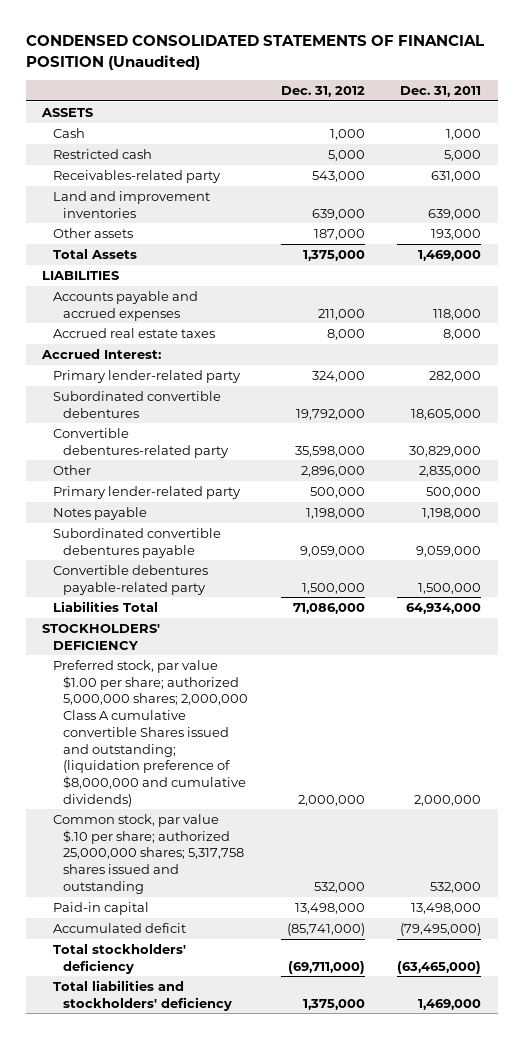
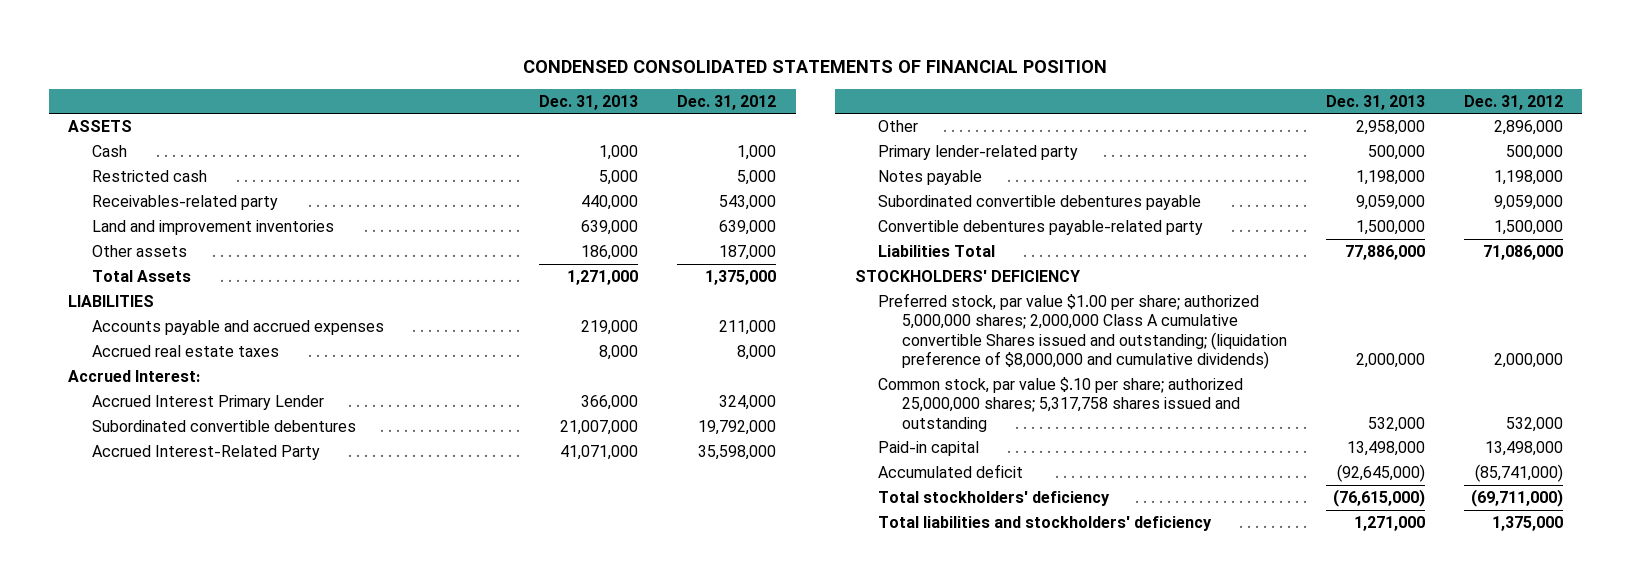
- CONDENSED CONSOLIDATED STATEMENTS OF FINANCIAL POSITION (Unaudited)
+ CONDENSED CONSOLIDATED STATEMENTS OF FINANCIAL POSITION
- | Dec. 31, 2012 | Dec. 31, 2011
+ | Dec. 31, 2013 | Dec. 31, 2012
- Primary lender-related party | 324,000 | 282,000
+ Accrued Interest Primary Lender | 366,000 | 324,000
- Convertible debentures-related party | 35,598,000 | 30,829,000
+ Accrued Interest-Related Party | 41,071,000 | 35,598,000

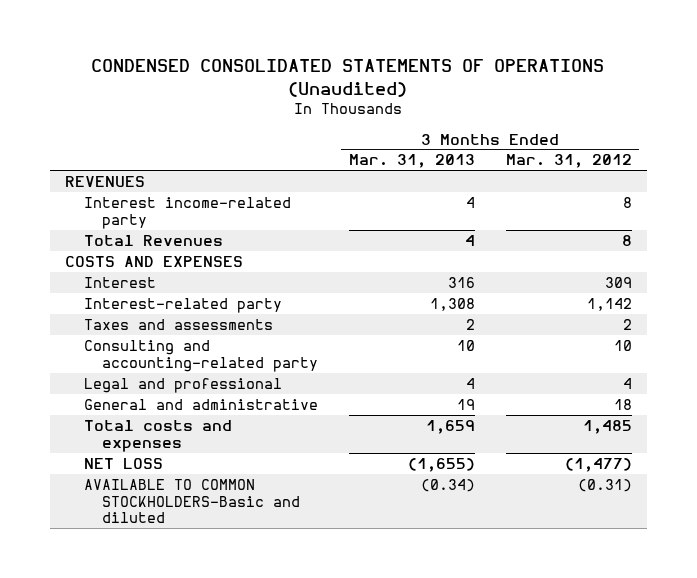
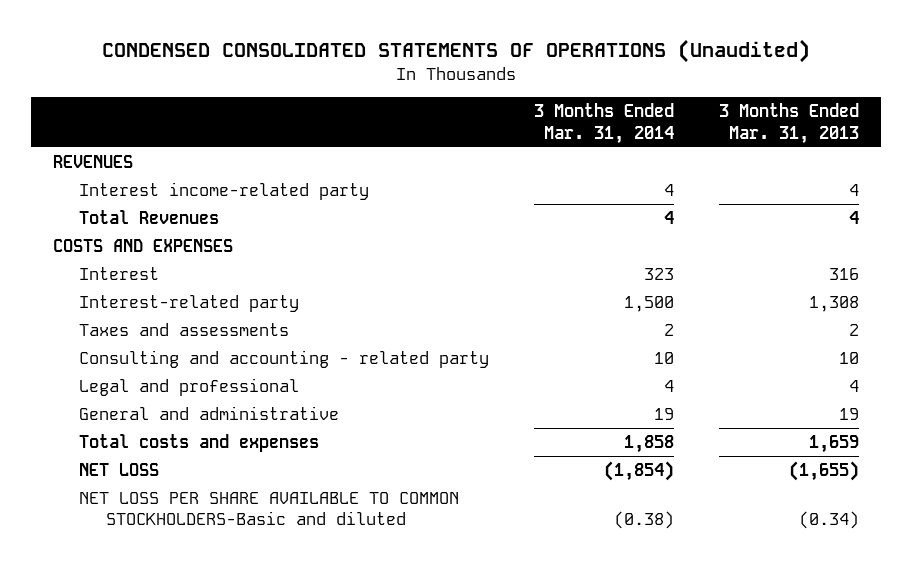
- | 3 Months Ended Mar. 31, 2013 | 3 Months Ended Mar. 31, 2012
+ | 3 Months Ended Mar. 31, 2014 | 3 Months Ended Mar. 31, 2013
- Consulting and accounting-related party | 10 | 10
+ Consulting and accounting - related party | 10 | 10
- AVAILABLE TO COMMON STOCKHOLDERS-Basic and diluted | (0.34) | (0.31)
+ NET LOSS PER SHARE AVAILABLE TO COMMON STOCKHOLDERS-Basic and diluted | (0.38) | (0.34)

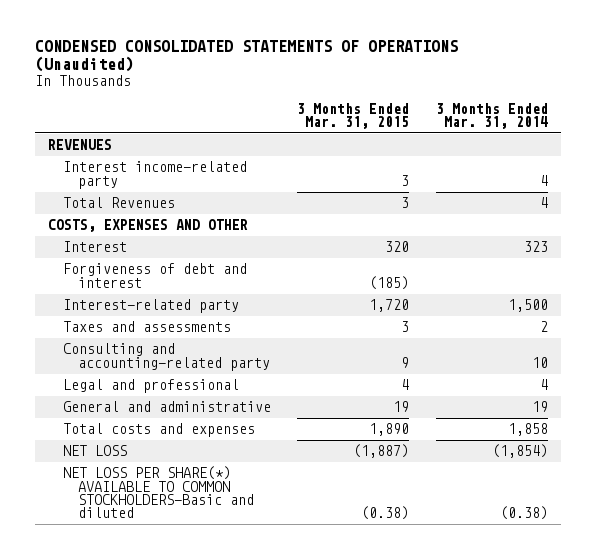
- | 3 Months Ended Mar. 31, 2014 | 3 Months Ended Mar. 31, 2013
+ | 3 Months Ended Mar. 31, 2015 | 3 Months Ended Mar. 31, 2014
- COSTS AND EXPENSES
+ COSTS, EXPENSES AND OTHER
+ Forgiveness of debt and interest | (185) |
- Consulting and accounting - related party | 10 | 10
+ Consulting and accounting-related party | 9 | 10
- NET LOSS PER SHARE AVAILABLE TO COMMON STOCKHOLDERS-Basic and diluted | (0.38) | (0.34)
+ NET LOSS PER SHARE(*) AVAILABLE TO COMMON STOCKHOLDERS-Basic and diluted | (0.38) | (0.38)

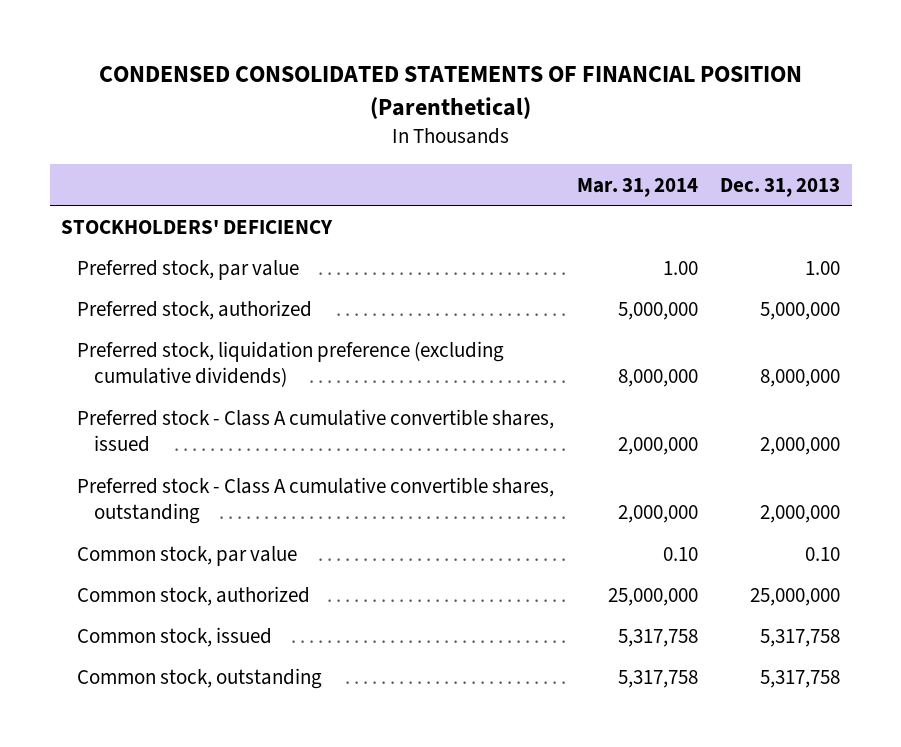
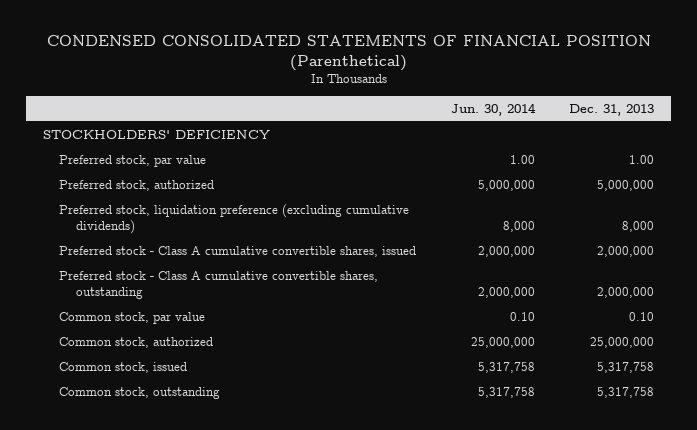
- | Mar. 31, 2014 | Dec. 31, 2013
+ | Jun. 30, 2014 | Dec. 31, 2013
- Preferred stock, liquidation preference (excluding cumulative dividends) | 8,000,000 | 8,000,000
+ Preferred stock, liquidation preference (excluding cumulative dividends) | 8,000 | 8,000

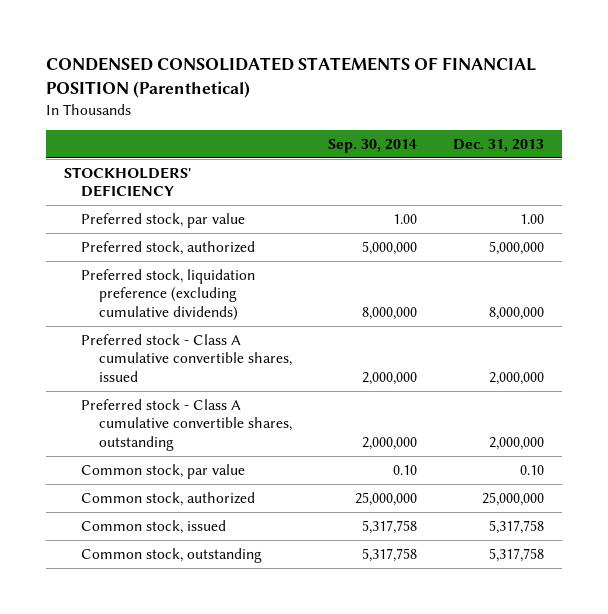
- | Jun. 30, 2014 | Dec. 31, 2013
+ | Sep. 30, 2014 | Dec. 31, 2013
- Preferred stock, liquidation preference (excluding cumulative dividends) | 8,000 | 8,000
+ Preferred stock, liquidation preference (excluding cumulative dividends) | 8,000,000 | 8,000,000

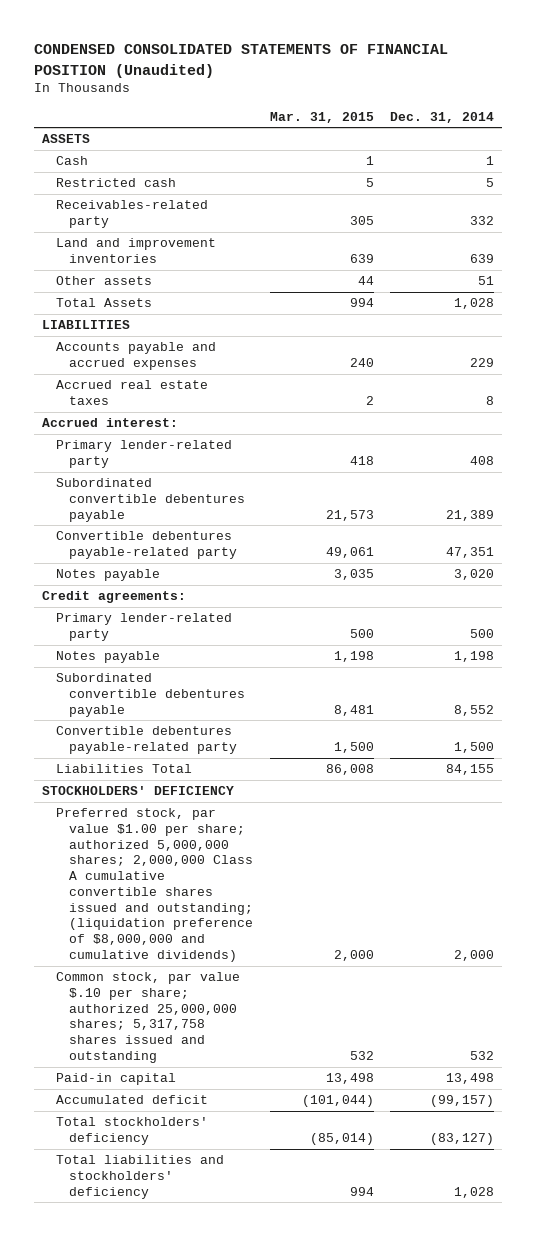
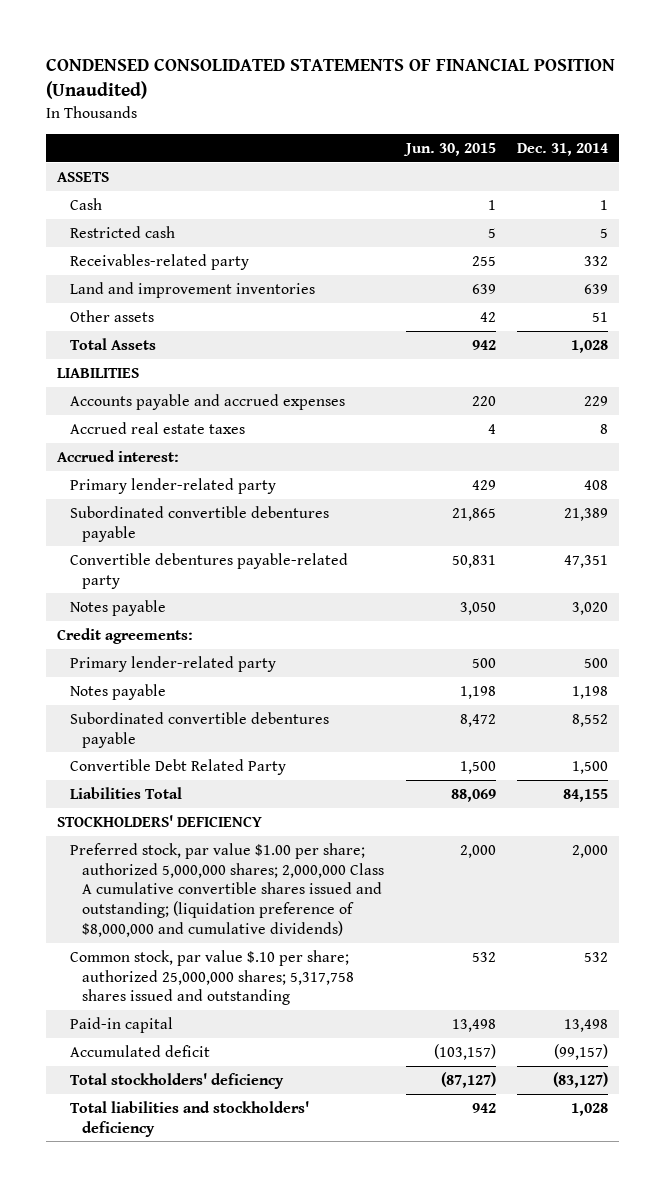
- | Mar. 31, 2015 | Dec. 31, 2014
+ | Jun. 30, 2015 | Dec. 31, 2014
- Convertible debentures payable-related party | 1,500 | 1,500
+ Convertible Debt Related Party | 1,500 | 1,500

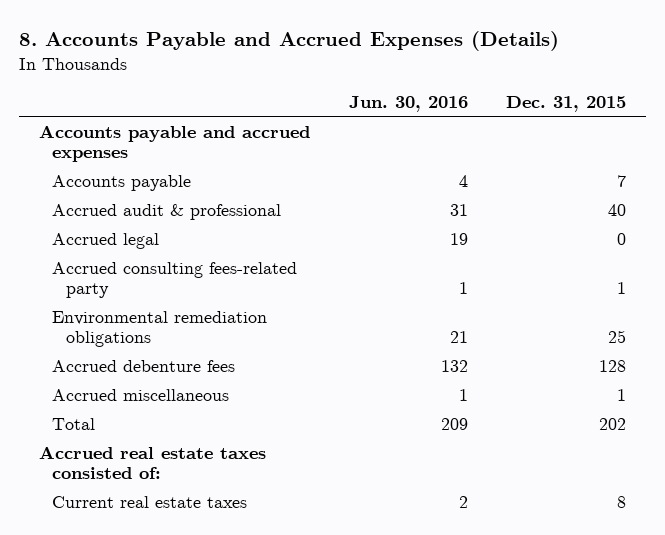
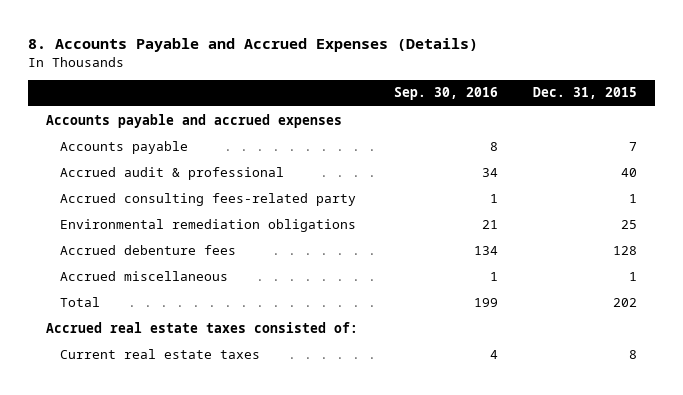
- | Jun. 30, 2016 | Dec. 31, 2015
+ | Sep. 30, 2016 | Dec. 31, 2015
- Accrued legal | 19 | 0

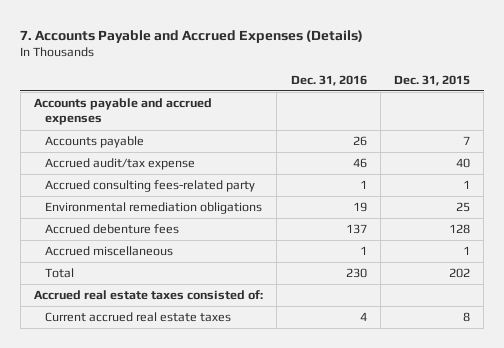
- 8. Accounts Payable and Accrued Expenses (Details)
+ 7. Accounts Payable and Accrued Expenses (Details)
- | Sep. 30, 2016 | Dec. 31, 2015
+ | Dec. 31, 2016 | Dec. 31, 2015
- Accrued audit & professional | 34 | 40
+ Accrued audit/tax expense | 46 | 40
- Current real estate taxes | 4 | 8
+ Current accrued real estate taxes | 4 | 8

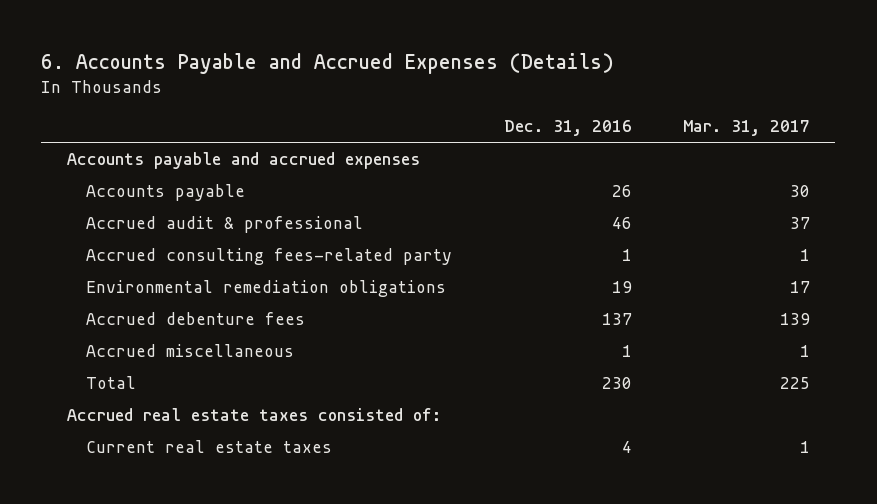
- 7. Accounts Payable and Accrued Expenses (Details)
+ 6. Accounts Payable and Accrued Expenses (Details)
- | Dec. 31, 2016 | Dec. 31, 2015
+ | Dec. 31, 2016 | Mar. 31, 2017
- Accrued audit/tax expense | 46 | 40
+ Accrued audit & professional | 46 | 37
- Current accrued real estate taxes | 4 | 8
+ Current real estate taxes | 4 | 1

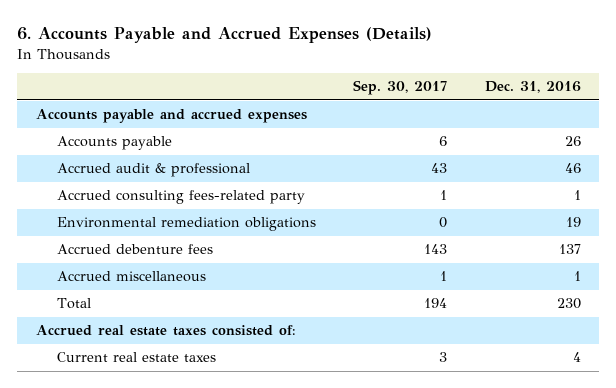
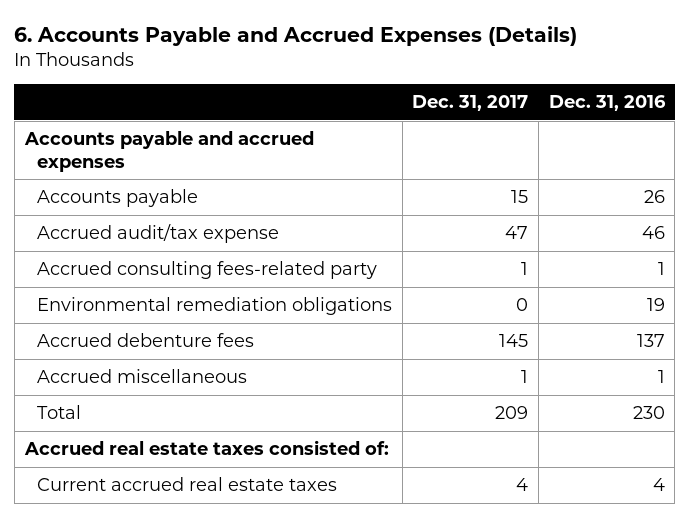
- | Sep. 30, 2017 | Dec. 31, 2016
+ | Dec. 31, 2017 | Dec. 31, 2016
- Accrued audit & professional | 43 | 46
+ Accrued audit/tax expense | 47 | 46
- Current real estate taxes | 3 | 4
+ Current accrued real estate taxes | 4 | 4

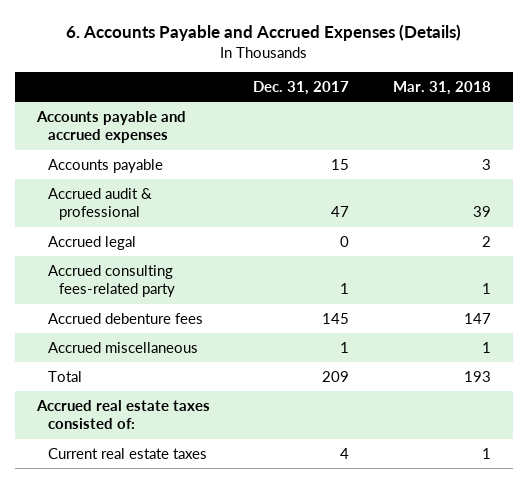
- | Dec. 31, 2017 | Dec. 31, 2016
+ | Dec. 31, 2017 | Mar. 31, 2018
- Accrued audit/tax expense | 47 | 46
+ Accrued audit & professional | 47 | 39
+ Accrued legal | 0 | 2
- Environmental remediation obligations | 0 | 19
- Current accrued real estate taxes | 4 | 4
+ Current real estate taxes | 4 | 1

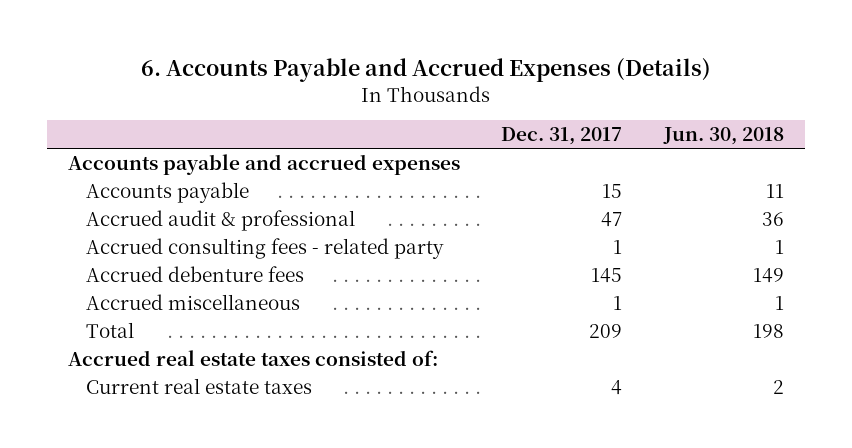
- | Dec. 31, 2017 | Mar. 31, 2018
+ | Dec. 31, 2017 | Jun. 30, 2018
- Accrued legal | 0 | 2
- Accrued consulting fees-related party | 1 | 1
+ Accrued consulting fees - related party | 1 | 1

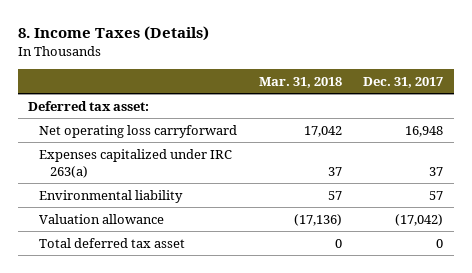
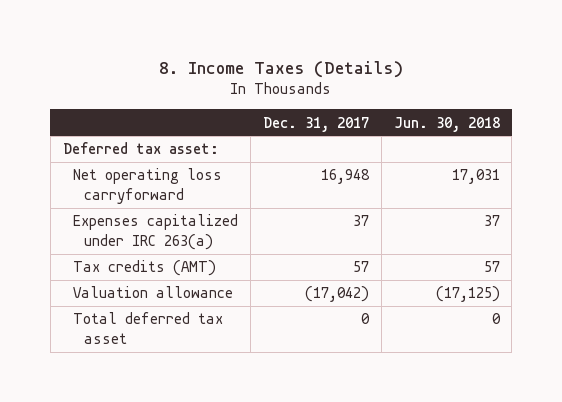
- | Mar. 31, 2018 | Dec. 31, 2017
+ | Dec. 31, 2017 | Jun. 30, 2018
- Environmental liability | 57 | 57
+ Tax credits (AMT) | 57 | 57

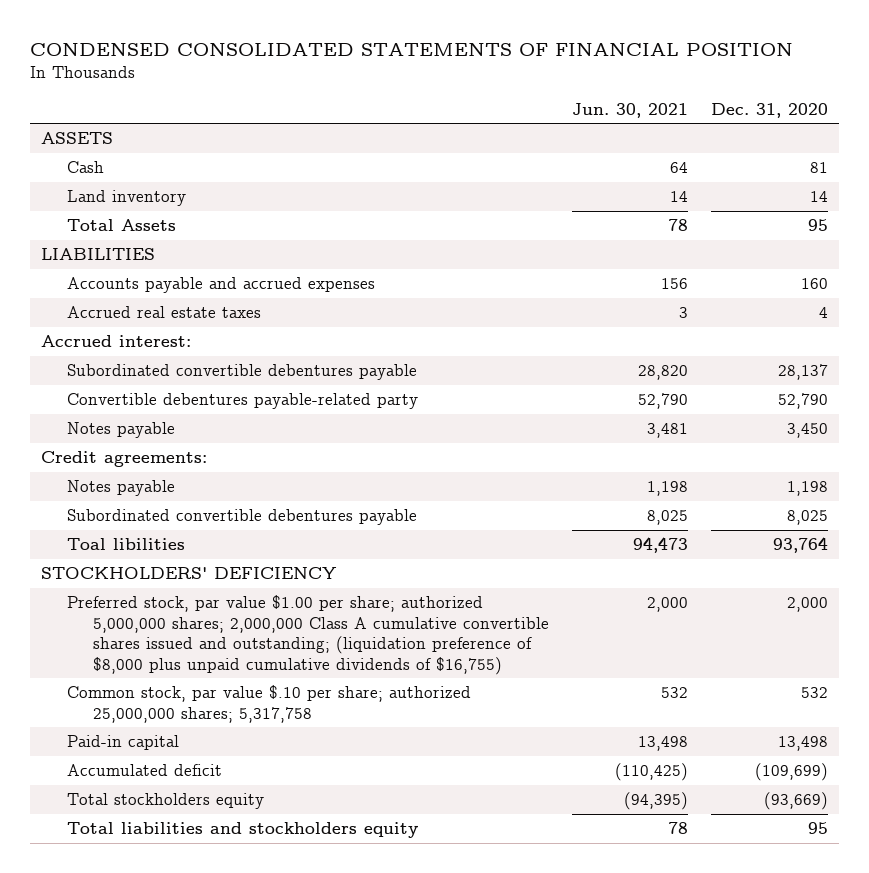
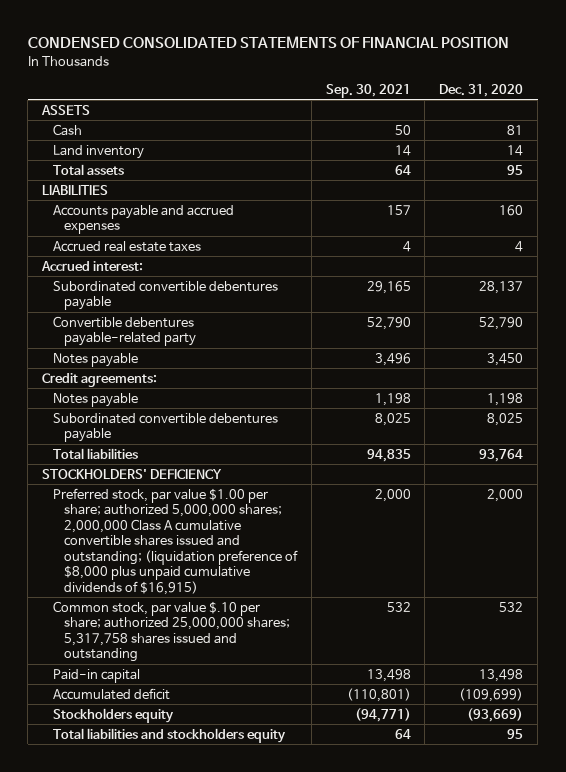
- | Jun. 30, 2021 | Dec. 31, 2020
+ | Sep. 30, 2021 | Dec. 31, 2020
- Total Assets | 78 | 95
+ Total assets | 64 | 95
- Toal libilities | 94,473 | 93,764
+ Total liabilities | 94,835 | 93,764
- Preferred stock, par value $1.00 per share; authorized 5,000,000 shares; 2,000,000 Class A cumulative convertible shares issued and outstanding; (liquidation preference of $8,000 plus unpaid cumulative dividends of $16,755) | 2,000 | 2,000
- Common stock, par value $.10 per share; authorized 25,000,000 shares; 5,317,758 | 532 | 532
+ Preferred stock, par value $1.00 per share; authorized 5,000,000 shares; 2,000,000 Class A cumulative convertible shares issued and outstanding; (liquidation preference of $8,000 plus unpaid cumulative dividends of $16,915) | 2,000 | 2,000
+ Common stock, par value $.10 per share; authorized 25,000,000 shares; 5,317,758 shares issued and outstanding | 532 | 532
- Total stockholders equity | (94,395) | (93,669)
+ Stockholders equity | (94,771) | (93,669)

